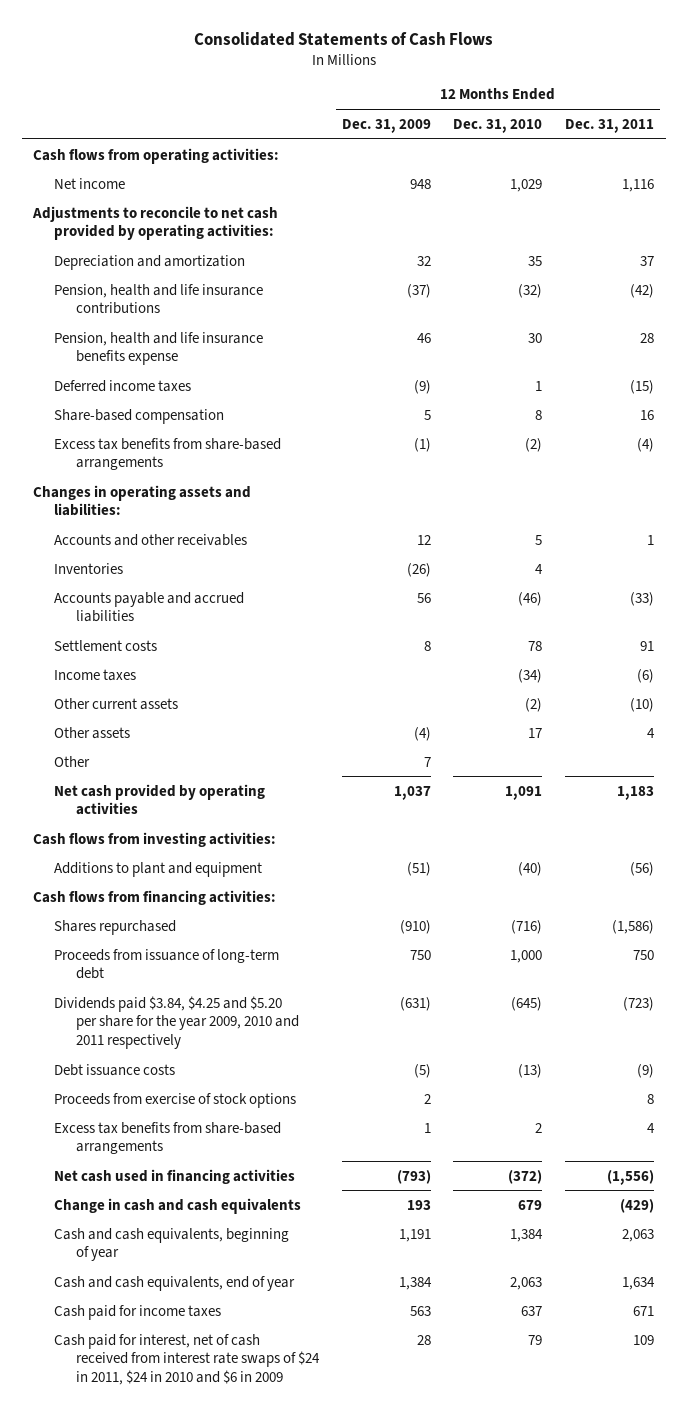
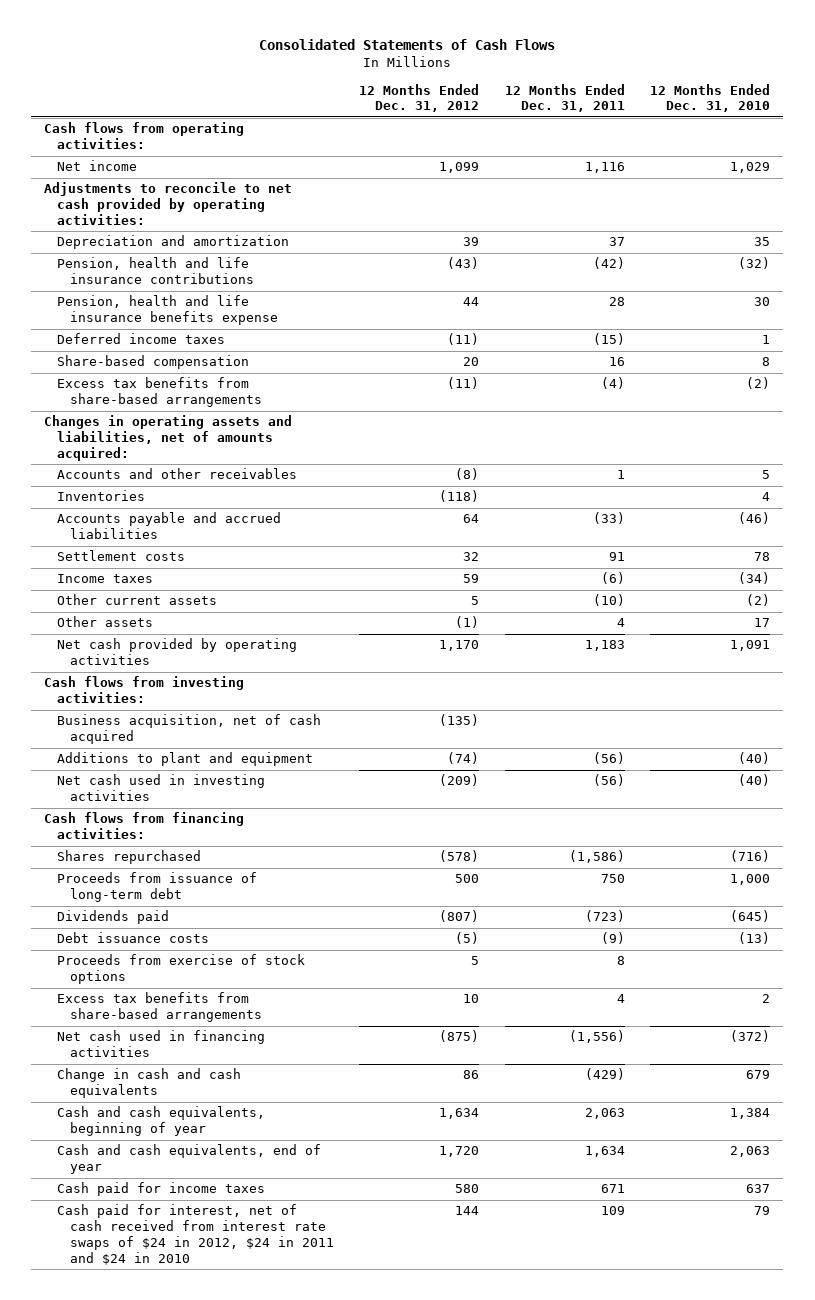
- | 12 Months Ended Dec. 31, 2009 | 12 Months Ended Dec. 31, 2010 | 12 Months Ended Dec. 31, 2011
+ | 12 Months Ended Dec. 31, 2012 | 12 Months Ended Dec. 31, 2011 | 12 Months Ended Dec. 31, 2010
- Changes in operating assets and liabilities:
+ Changes in operating assets and liabilities, net of amounts acquired:
- Other | 7 | |
+ Business acquisition, net of cash acquired | (135) | |
+ Net cash used in investing activities | (209) | (56) | (40)
- Dividends paid $3.84, $4.25 and $5.20 per share for the year 2009, 2010 and 2011 respectively | (631) | (645) | (723)
+ Dividends paid | (807) | (723) | (645)
- Cash paid for interest, net of cash received from interest rate swaps of $24 in 2011, $24 in 2010 and $6 in 2009 | 28 | 79 | 109
+ Cash paid for interest, net of cash received from interest rate swaps of $24 in 2012, $24 in 2011 and $24 in 2010 | 144 | 109 | 79

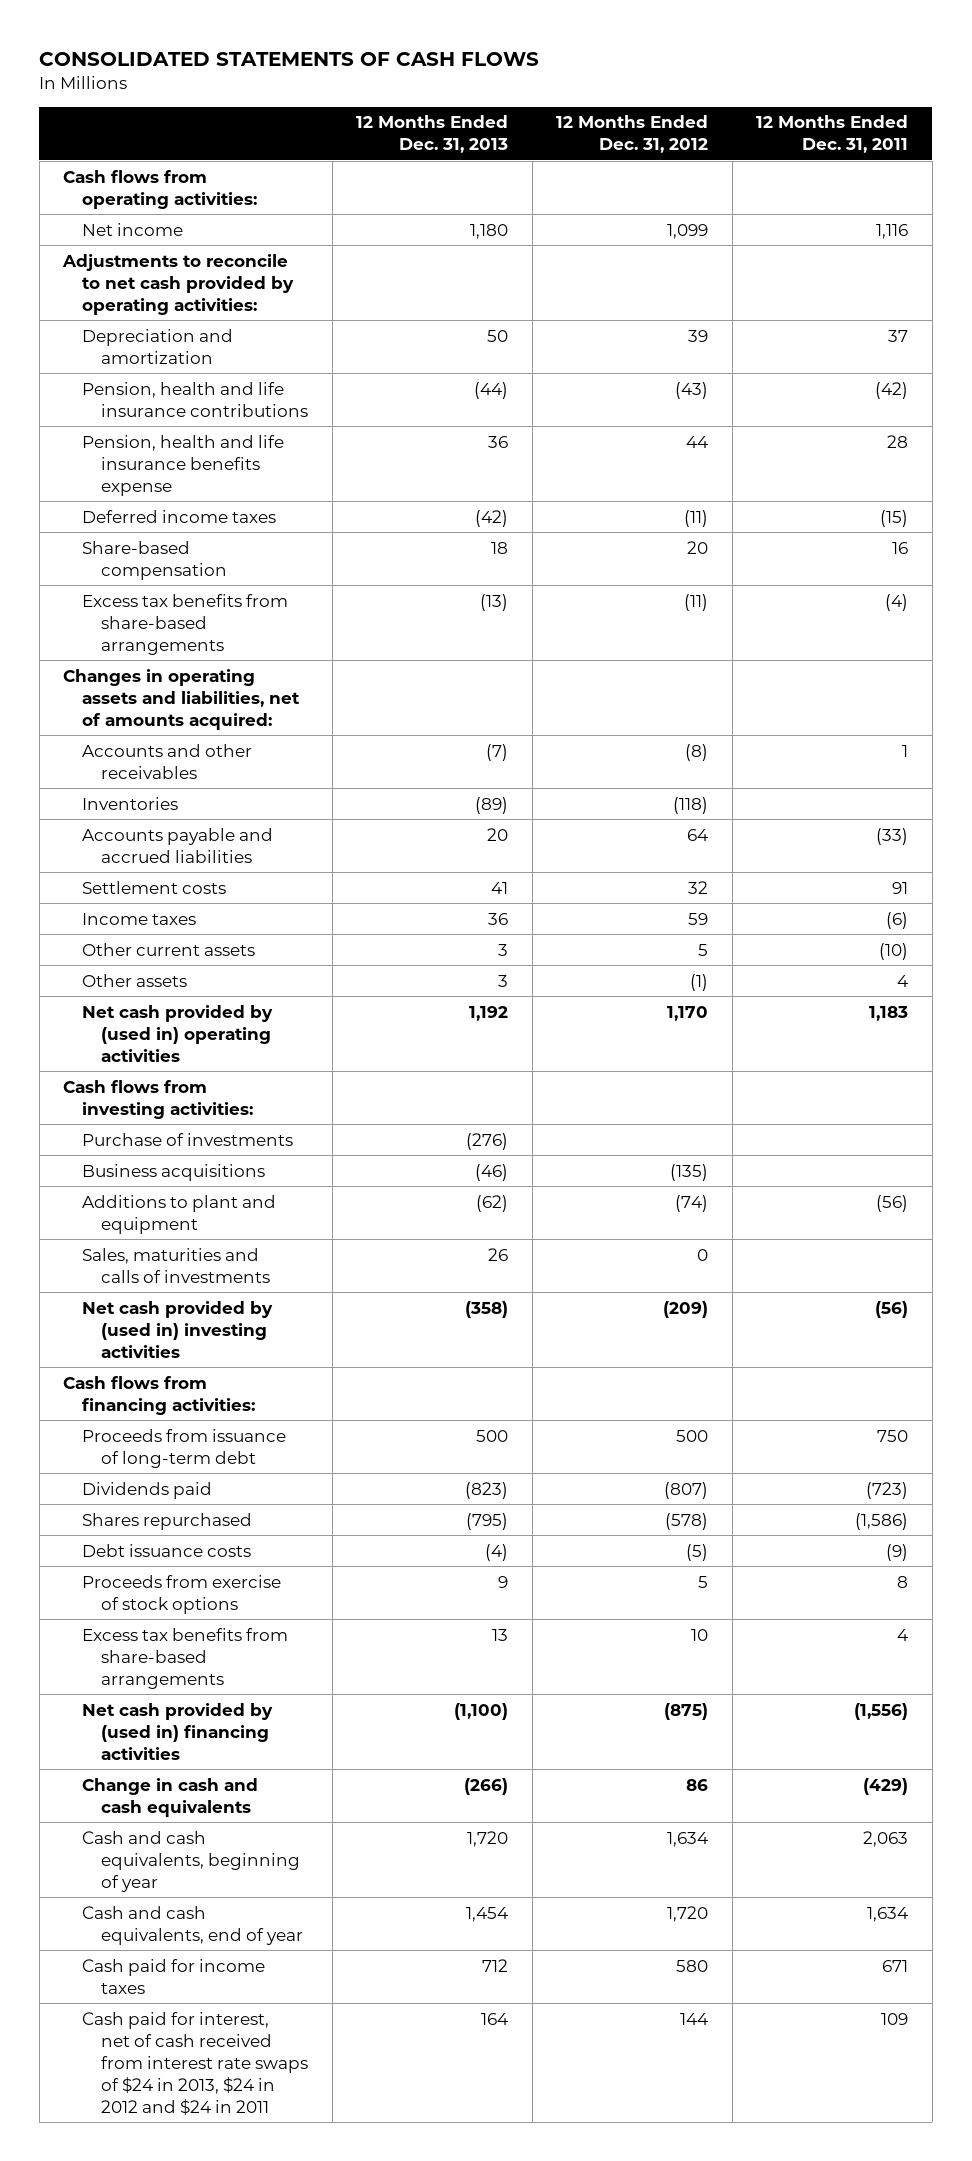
- Consolidated Statements of Cash Flows
+ CONSOLIDATED STATEMENTS OF CASH FLOWS
- | 12 Months Ended Dec. 31, 2012 | 12 Months Ended Dec. 31, 2011 | 12 Months Ended Dec. 31, 2010
+ | 12 Months Ended Dec. 31, 2013 | 12 Months Ended Dec. 31, 2012 | 12 Months Ended Dec. 31, 2011
- Net cash provided by operating activities | 1,170 | 1,183 | 1,091
+ Net cash provided by (used in) operating activities | 1,192 | 1,170 | 1,183
- Business acquisition, net of cash acquired | (135) | |
+ Purchase of investments | (276) | |
+ Business acquisitions | (46) | (135) |
- Net cash used in investing activities | (209) | (56) | (40)
+ Sales, maturities and calls of investments | 26 | 0 |
+ Net cash provided by (used in) investing activities | (358) | (209) | (56)
moved down: Shares repurchased | (795) | (578) | (1,586)
- Net cash used in financing activities | (875) | (1,556) | (372)
+ Net cash provided by (used in) financing activities | (1,100) | (875) | (1,556)
- Cash paid for interest, net of cash received from interest rate swaps of $24 in 2012, $24 in 2011 and $24 in 2010 | 144 | 109 | 79
+ Cash paid for interest, net of cash received from interest rate swaps of $24 in 2013, $24 in 2012 and $24 in 2011 | 164 | 144 | 109

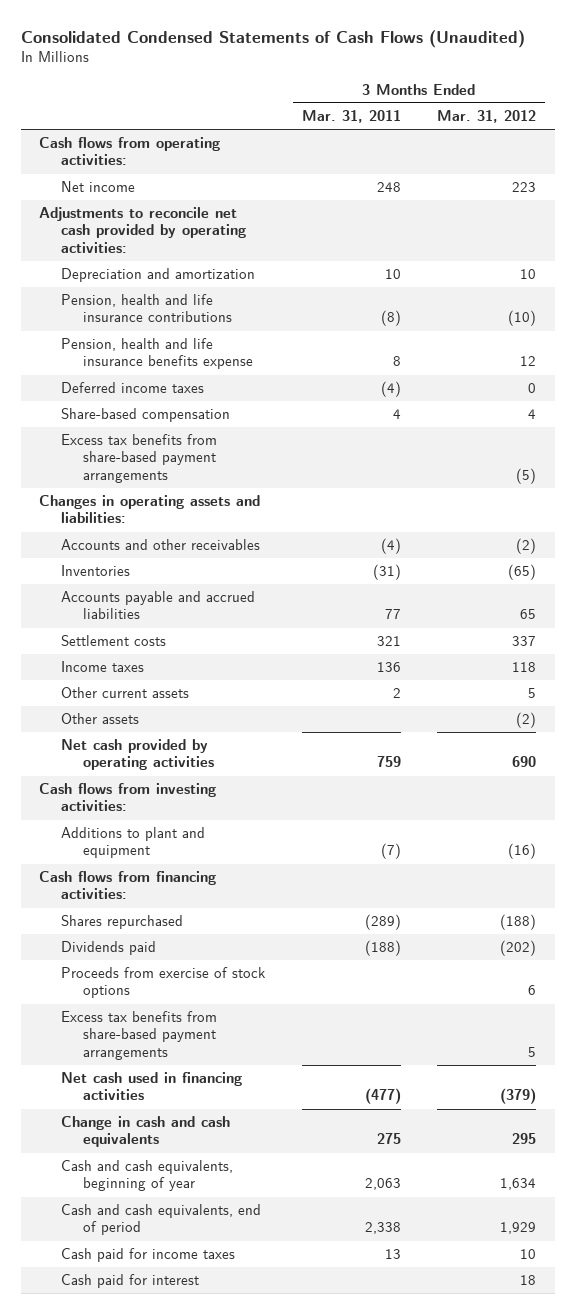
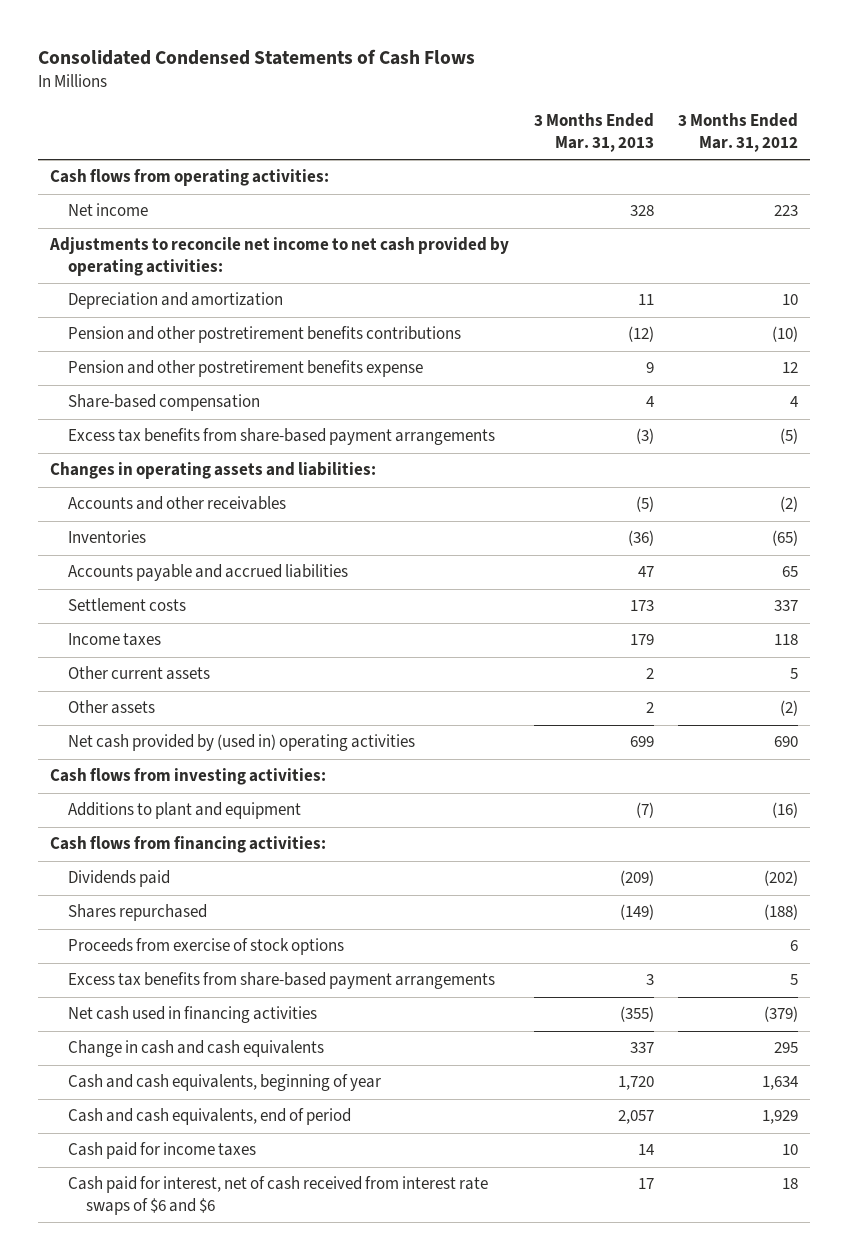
- Consolidated Condensed Statements of Cash Flows (Unaudited)
+ Consolidated Condensed Statements of Cash Flows
- | 3 Months Ended Mar. 31, 2011 | 3 Months Ended Mar. 31, 2012
+ | 3 Months Ended Mar. 31, 2013 | 3 Months Ended Mar. 31, 2012
- Adjustments to reconcile net cash provided by operating activities:
+ Adjustments to reconcile net income to net cash provided by operating activities:
- Pension, health and life insurance contributions | (8) | (10)
- Pension, health and life insurance benefits expense | 8 | 12
- Deferred income taxes | (4) | 0
+ Pension and other postretirement benefits contributions | (12) | (10)
+ Pension and other postretirement benefits expense | 9 | 12
- Net cash provided by operating activities | 759 | 690
+ Net cash provided by (used in) operating activities | 699 | 690
moved down: Shares repurchased | (149) | (188)
- Cash paid for interest | | 18
+ Cash paid for interest, net of cash received from interest rate swaps of $6 and $6 | 17 | 18

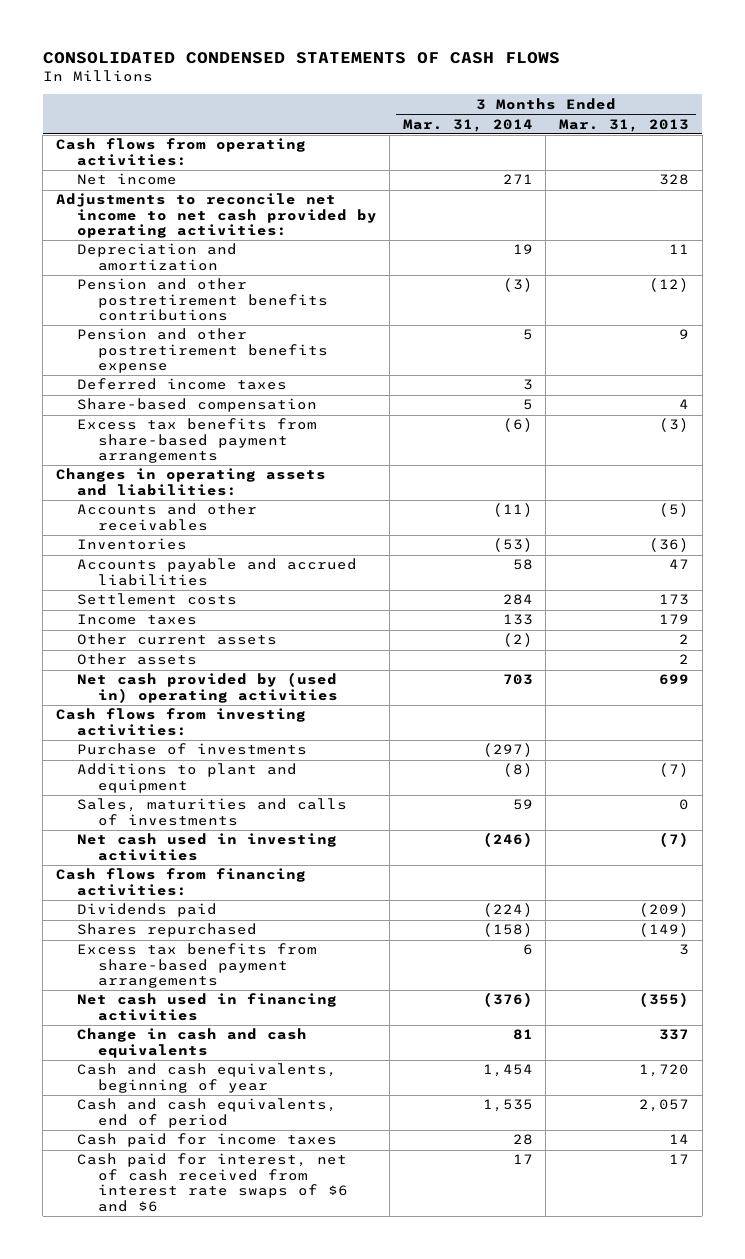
- Consolidated Condensed Statements of Cash Flows
+ CONSOLIDATED CONDENSED STATEMENTS OF CASH FLOWS
- | 3 Months Ended Mar. 31, 2013 | 3 Months Ended Mar. 31, 2012
+ | 3 Months Ended Mar. 31, 2014 | 3 Months Ended Mar. 31, 2013
+ Deferred income taxes | 3 |
+ Purchase of investments | (297) |
+ Sales, maturities and calls of investments | 59 | 0
+ Net cash used in investing activities | (246) | (7)
- Proceeds from exercise of stock options | | 6

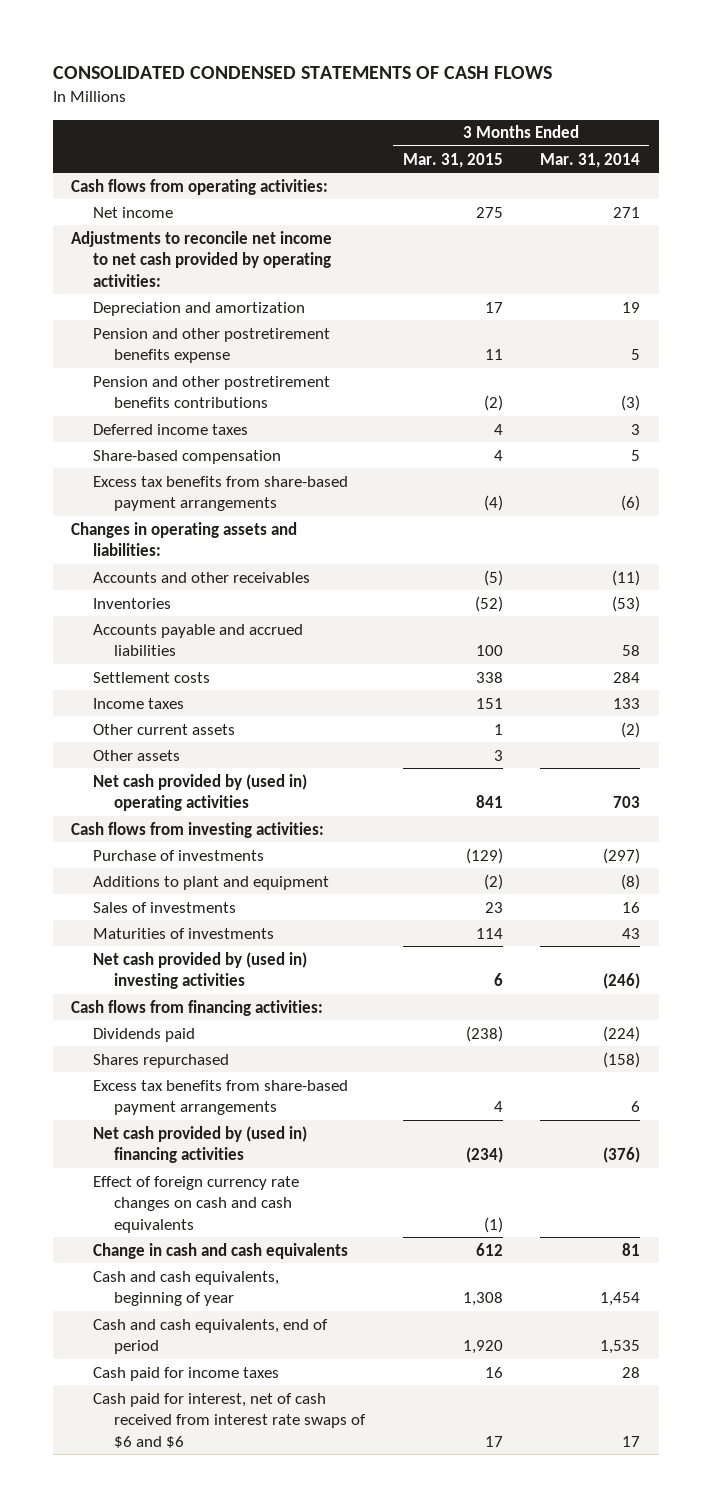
- | 3 Months Ended Mar. 31, 2014 | 3 Months Ended Mar. 31, 2013
+ | 3 Months Ended Mar. 31, 2015 | 3 Months Ended Mar. 31, 2014
moved down: Pension and other postretirement benefits contributions | (2) | (3)
- Sales, maturities and calls of investments | 59 | 0
- Net cash used in investing activities | (246) | (7)
+ Sales of investments | 23 | 16
+ Maturities of investments | 114 | 43
+ Net cash provided by (used in) investing activities | 6 | (246)
- Net cash used in financing activities | (376) | (355)
+ Net cash provided by (used in) financing activities | (234) | (376)
+ Effect of foreign currency rate changes on cash and cash equivalents | (1) |

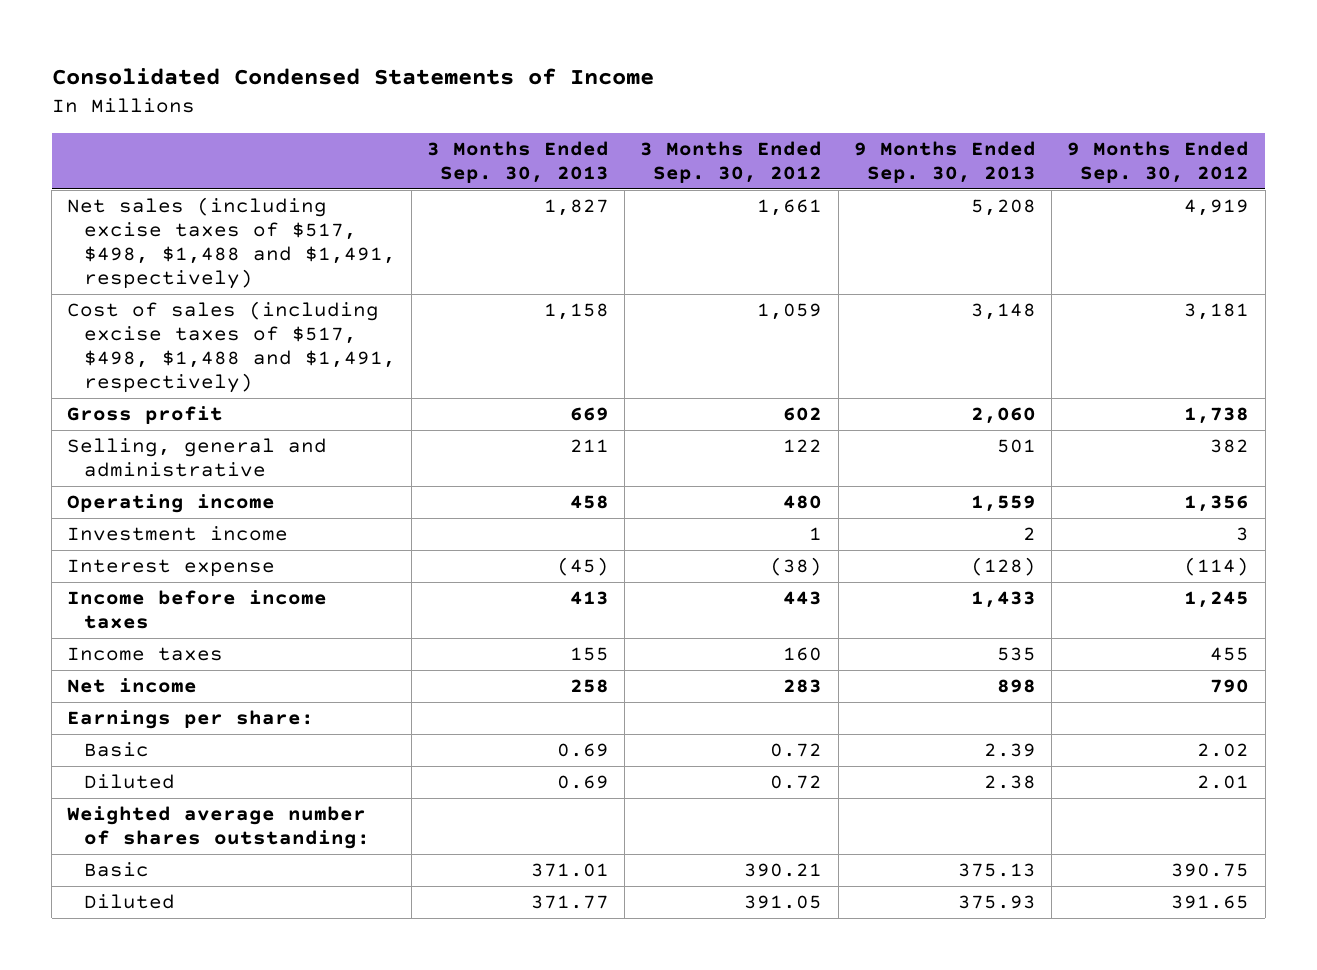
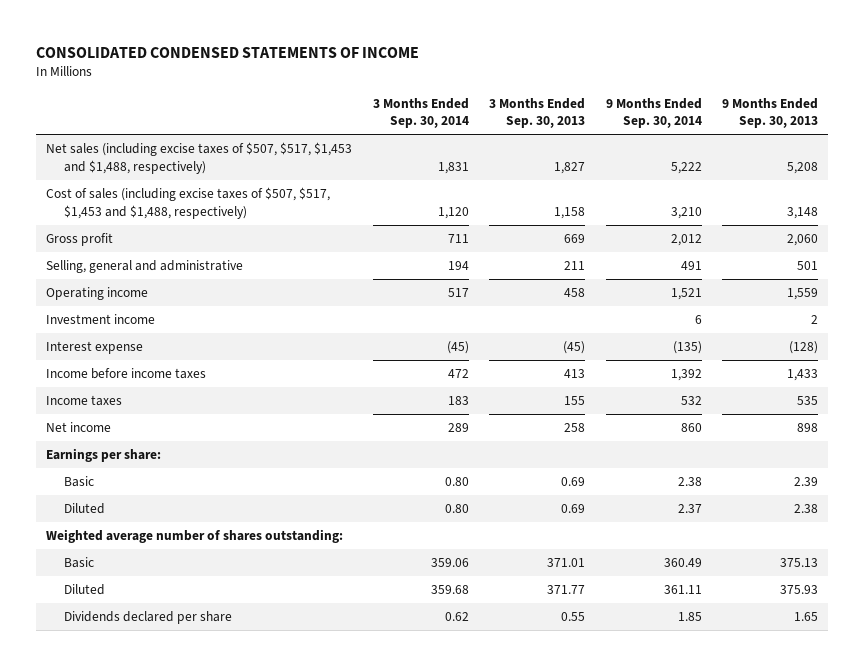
- Consolidated Condensed Statements of Income
+ CONSOLIDATED CONDENSED STATEMENTS OF INCOME
- | 3 Months Ended Sep. 30, 2013 | 3 Months Ended Sep. 30, 2012 | 9 Months Ended Sep. 30, 2013 | 9 Months Ended Sep. 30, 2012
+ | 3 Months Ended Sep. 30, 2014 | 3 Months Ended Sep. 30, 2013 | 9 Months Ended Sep. 30, 2014 | 9 Months Ended Sep. 30, 2013
- Net sales (including excise taxes of $517, $498, $1,488 and $1,491, respectively) | 1,827 | 1,661 | 5,208 | 4,919
- Cost of sales (including excise taxes of $517, $498, $1,488 and $1,491, respectively) | 1,158 | 1,059 | 3,148 | 3,181
+ Net sales (including excise taxes of $507, $517, $1,453 and $1,488, respectively) | 1,831 | 1,827 | 5,222 | 5,208
+ Cost of sales (including excise taxes of $507, $517, $1,453 and $1,488, respectively) | 1,120 | 1,158 | 3,210 | 3,148
+ Dividends declared per share | 0.62 | 0.55 | 1.85 | 1.65

